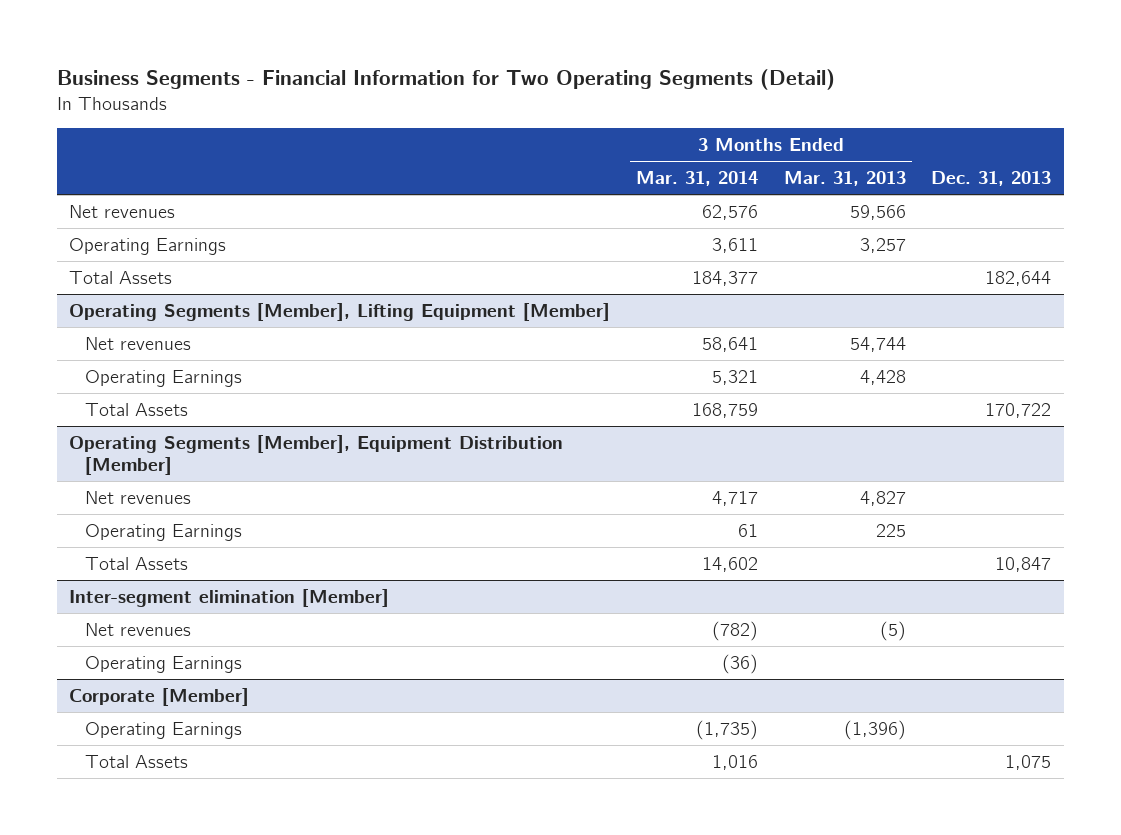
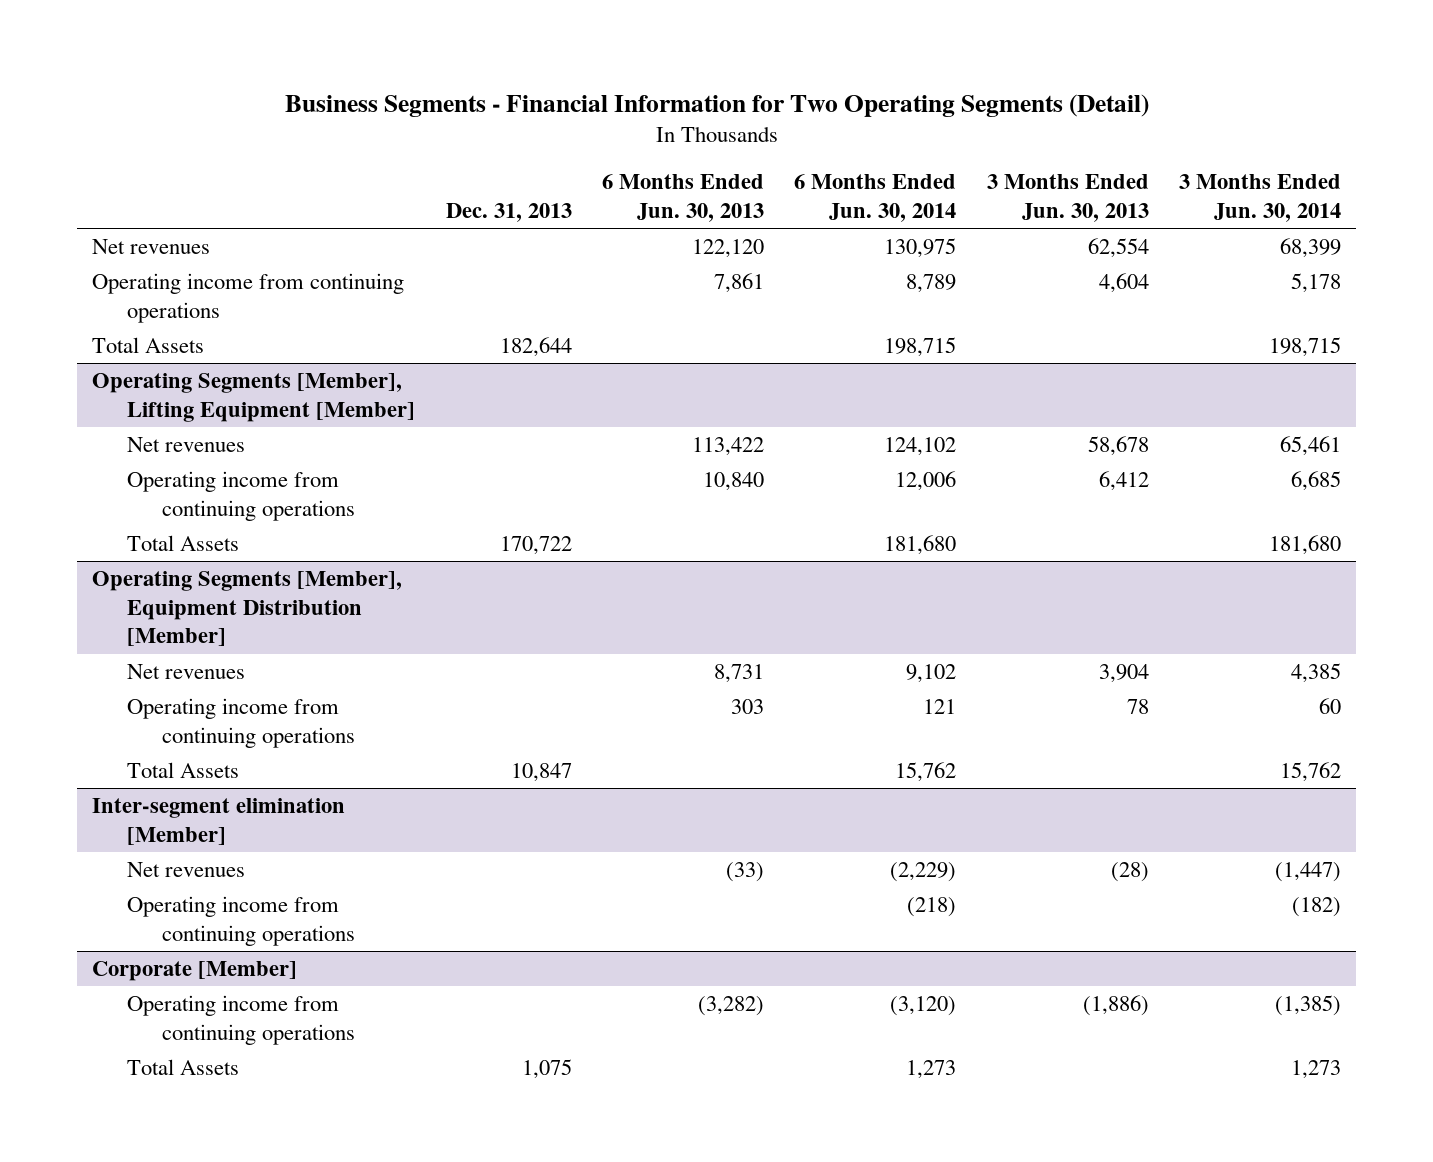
- | 3 Months Ended Mar. 31, 2014 | 3 Months Ended Mar. 31, 2013 | Dec. 31, 2013
+ | Dec. 31, 2013 | 6 Months Ended Jun. 30, 2013 | 6 Months Ended Jun. 30, 2014 | 3 Months Ended Jun. 30, 2013 | 3 Months Ended Jun. 30, 2014
- Operating Earnings | 3,611 | 3,257 |
+ Operating income from continuing operations | | 7,861 | 8,789 | 4,604 | 5,178
@ Operating Segments [Member], Lifting Equipment [Member]
- Operating Earnings | 5,321 | 4,428 |
+ Operating income from continuing operations | | 10,840 | 12,006 | 6,412 | 6,685
@ Operating Segments [Member], Equipment Distribution [Member]
- Operating Earnings | 61 | 225 |
+ Operating income from continuing operations | | 303 | 121 | 78 | 60
@ Inter-segment elimination [Member]
- Operating Earnings | (36) | |
+ Operating income from continuing operations | | | (218) | | (182)
@ Corporate [Member]
- Operating Earnings | (1,735) | (1,396) |
+ Operating income from continuing operations | | (3,282) | (3,120) | (1,886) | (1,385)

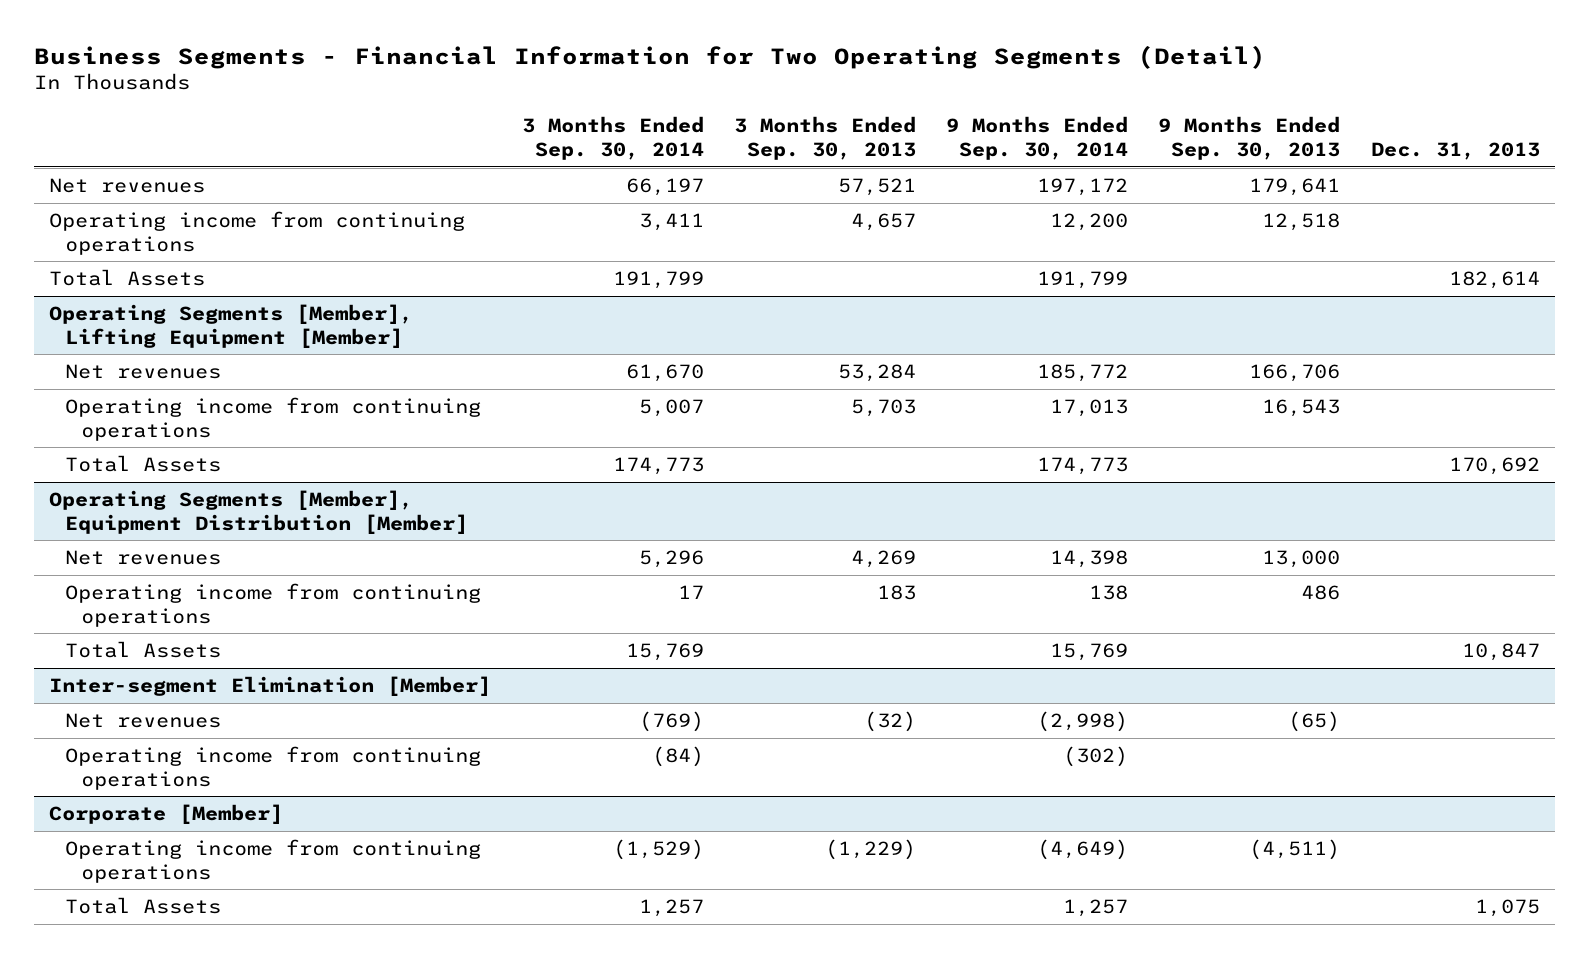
- | Dec. 31, 2013 | 6 Months Ended Jun. 30, 2013 | 6 Months Ended Jun. 30, 2014 | 3 Months Ended Jun. 30, 2013 | 3 Months Ended Jun. 30, 2014
+ | 3 Months Ended Sep. 30, 2014 | 3 Months Ended Sep. 30, 2013 | 9 Months Ended Sep. 30, 2014 | 9 Months Ended Sep. 30, 2013 | Dec. 31, 2013
- Total Assets | 182,644 | | 198,715 | | 198,715
+ Total Assets | 191,799 | | 191,799 | | 182,614
@ Operating Segments [Member], Lifting Equipment [Member]
- Total Assets | 170,722 | | 181,680 | | 181,680
+ Total Assets | 174,773 | | 174,773 | | 170,692
- Inter-segment elimination [Member]
+ Inter-segment Elimination [Member]

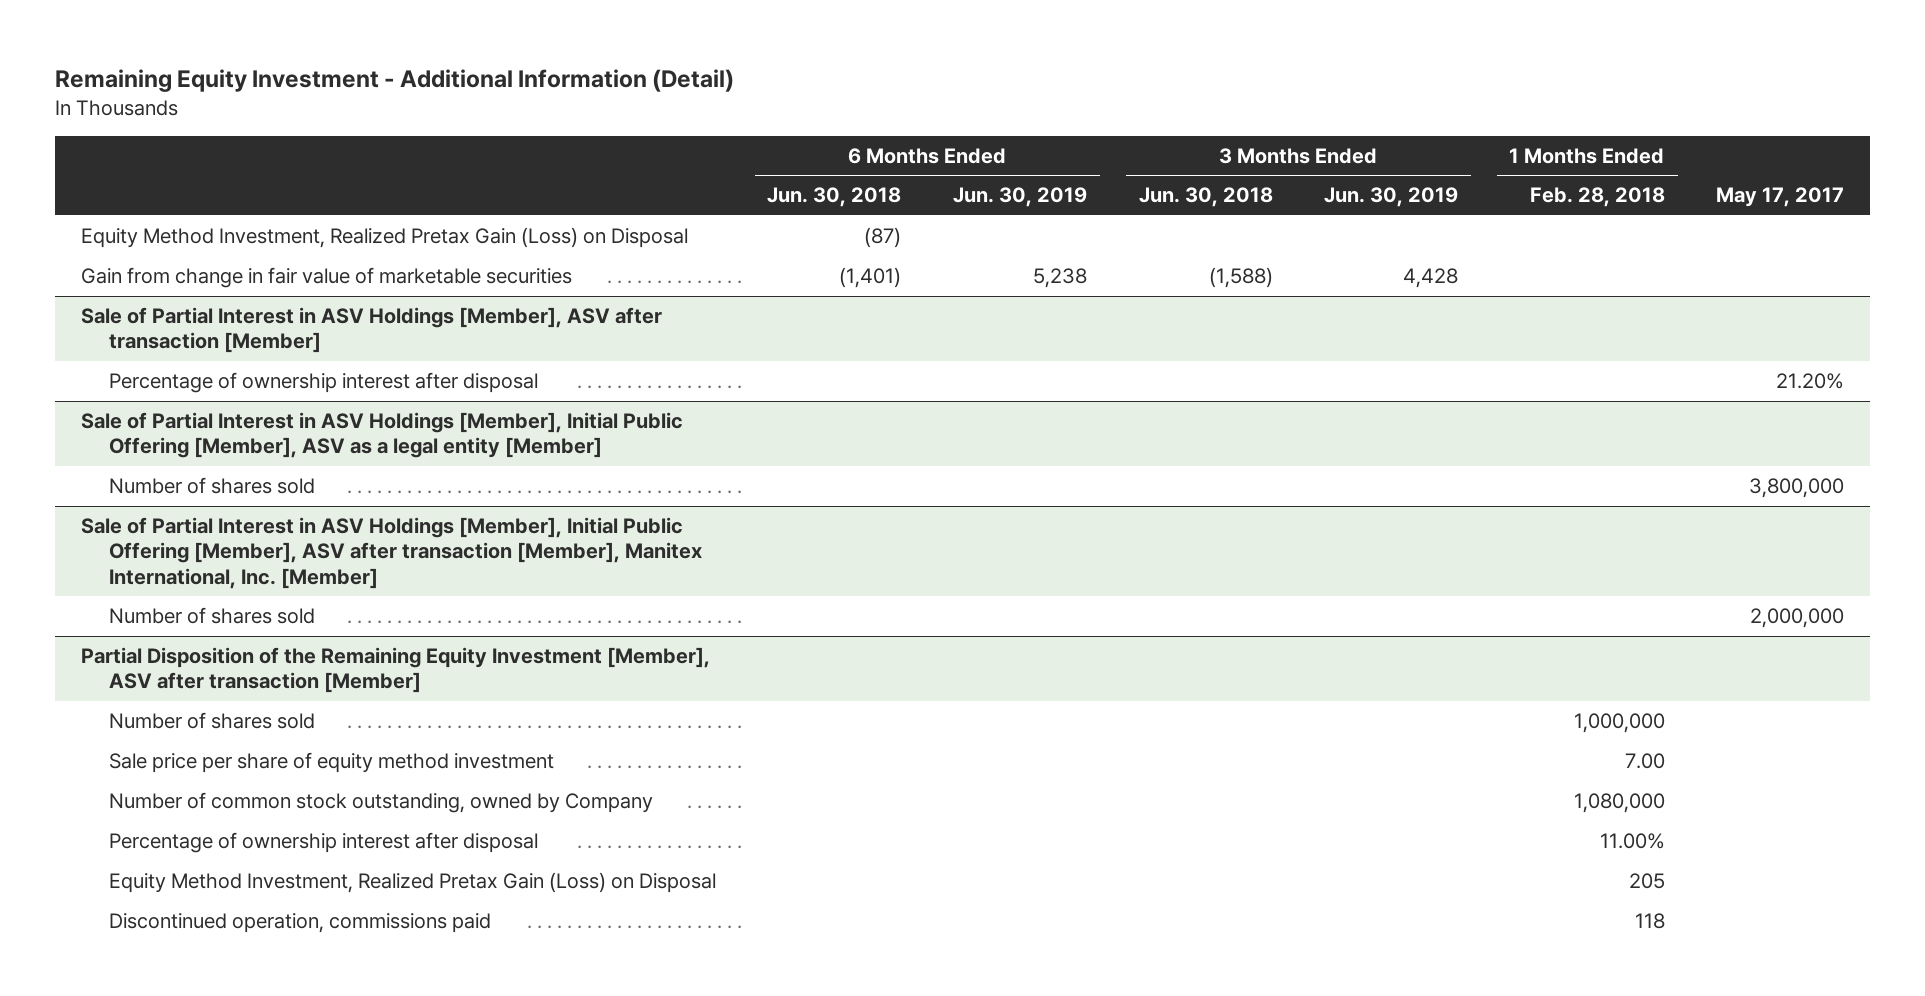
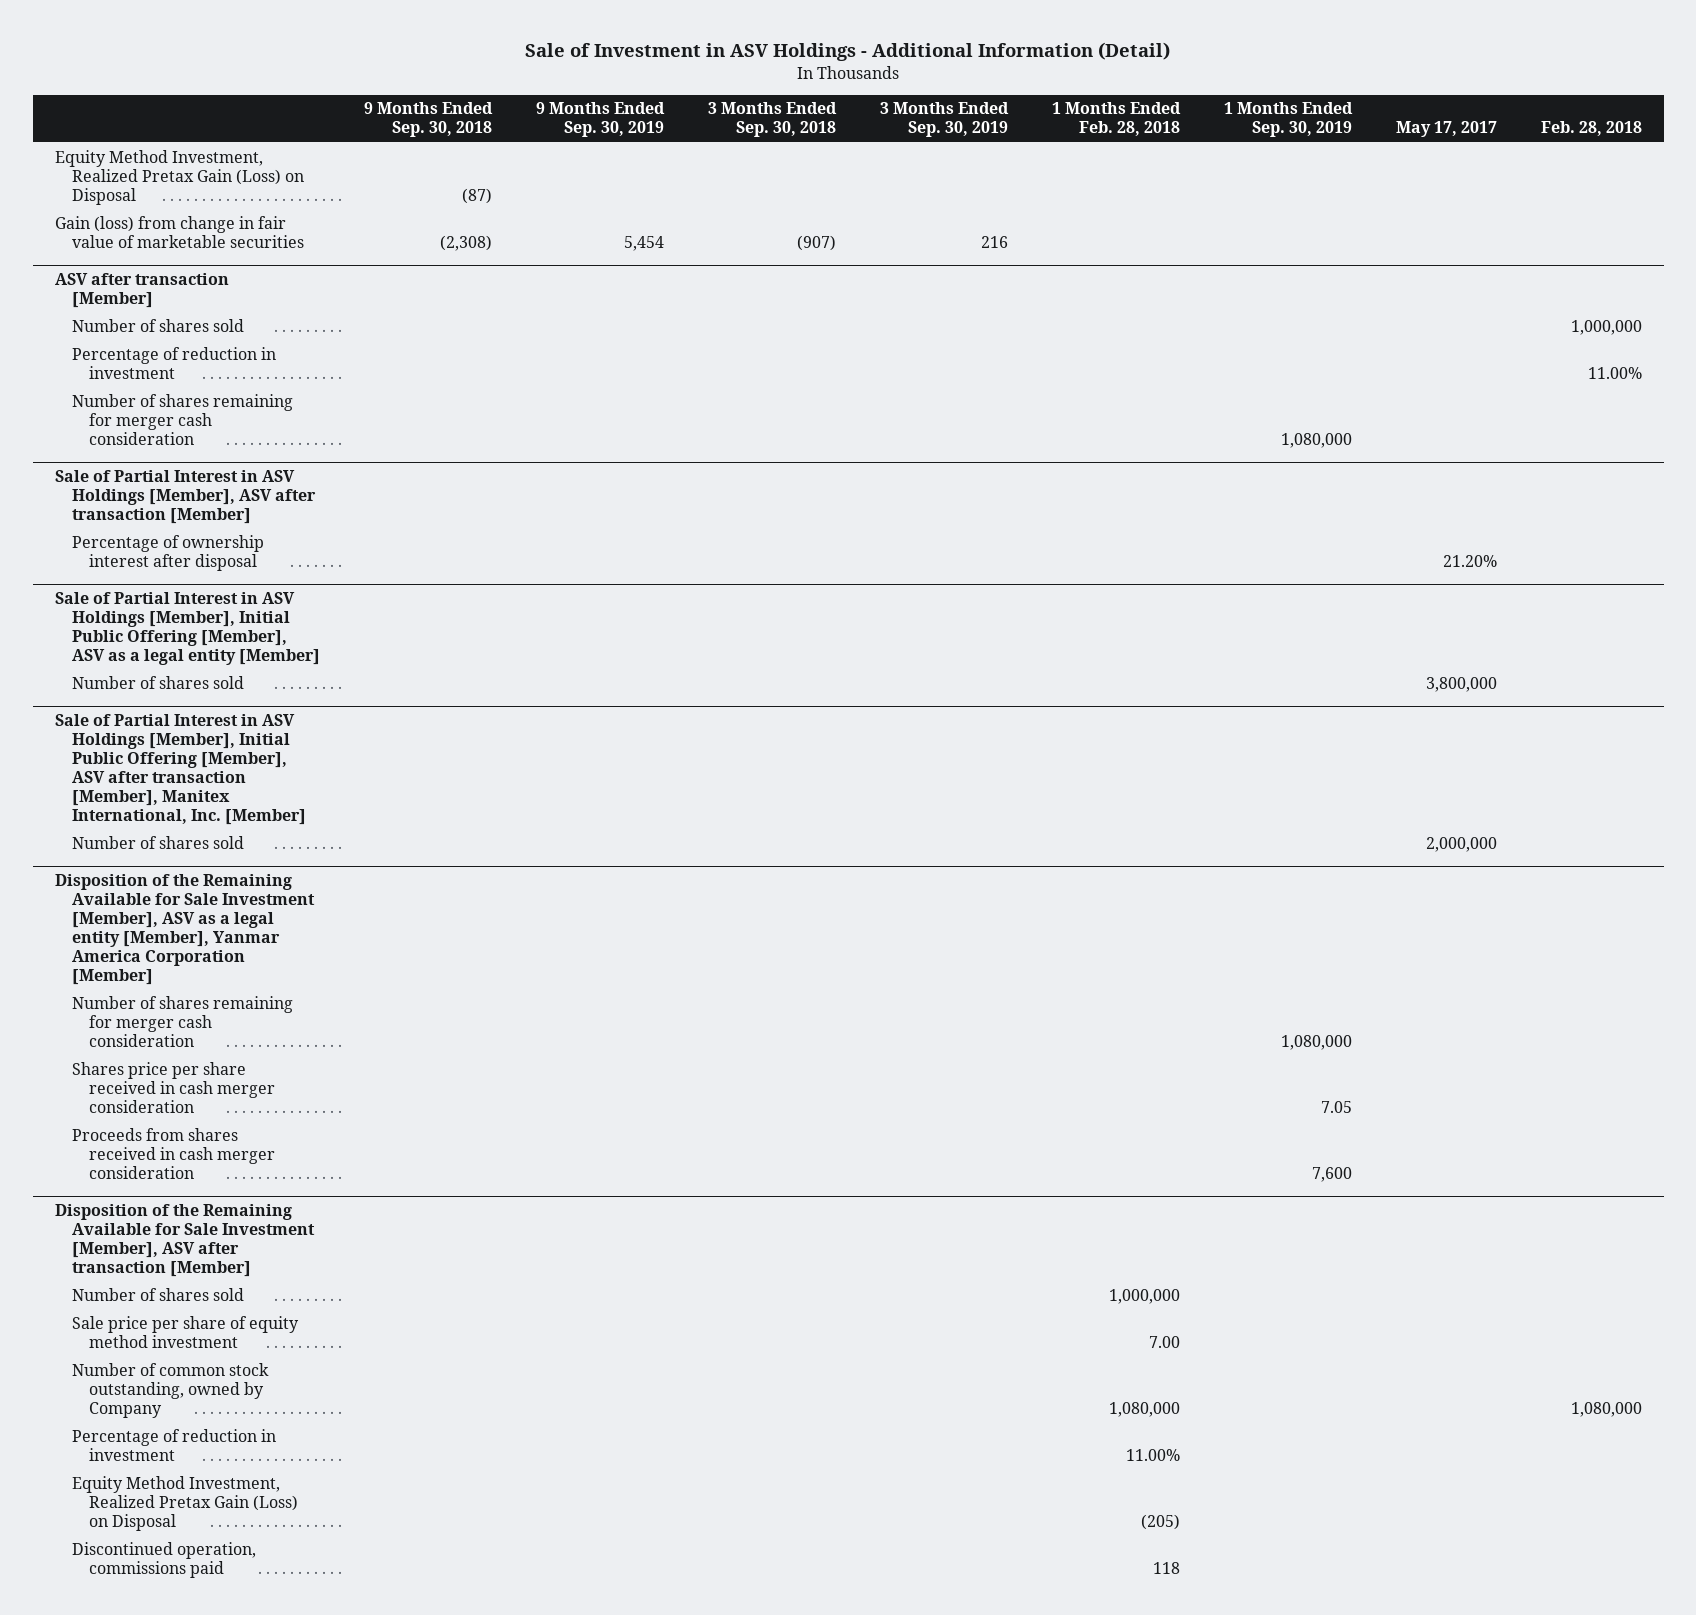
- Remaining Equity Investment - Additional Information (Detail)
+ Sale of Investment in ASV Holdings - Additional Information (Detail)
- | 6 Months Ended Jun. 30, 2018 | 6 Months Ended Jun. 30, 2019 | 3 Months Ended Jun. 30, 2018 | 3 Months Ended Jun. 30, 2019 | 1 Months Ended Feb. 28, 2018 | May 17, 2017
+ | 9 Months Ended Sep. 30, 2018 | 9 Months Ended Sep. 30, 2019 | 3 Months Ended Sep. 30, 2018 | 3 Months Ended Sep. 30, 2019 | 1 Months Ended Feb. 28, 2018 | 1 Months Ended Sep. 30, 2019 | May 17, 2017 | Feb. 28, 2018
- Gain from change in fair value of marketable securities | (1,401) | 5,238 | (1,588) | 4,428 | |
+ Gain (loss) from change in fair value of marketable securities | (2,308) | 5,454 | (907) | 216 | | | |
+ ASV after transaction [Member]
+ Number of shares sold | | | | | | | | 1,000,000
+ Percentage of reduction in investment | | | | | | | | 11.00%
+ Number of shares remaining for merger cash consideration | | | | | | 1,080,000 | |
- Partial Disposition of the Remaining Equity Investment [Member], ASV after transaction [Member]
+ Disposition of the Remaining Available for Sale Investment [Member], ASV as a legal entity [Member], Yanmar America Corporation [Member]
+ Number of shares remaining for merger cash consideration | | | | | | 1,080,000 | |
+ Shares price per share received in cash merger consideration | | | | | | 7.05 | |
+ Proceeds from shares received in cash merger consideration | | | | | | 7,600 | |
+ Disposition of the Remaining Available for Sale Investment [Member], ASV after transaction [Member]
- Percentage of ownership interest after disposal | | | | | 11.00% |
- Equity Method Investment, Realized Pretax Gain (Loss) on Disposal | | | | | 205 |
+ Percentage of reduction in investment | | | | | 11.00% | | |
+ Equity Method Investment, Realized Pretax Gain (Loss) on Disposal | | | | | (205) | | |

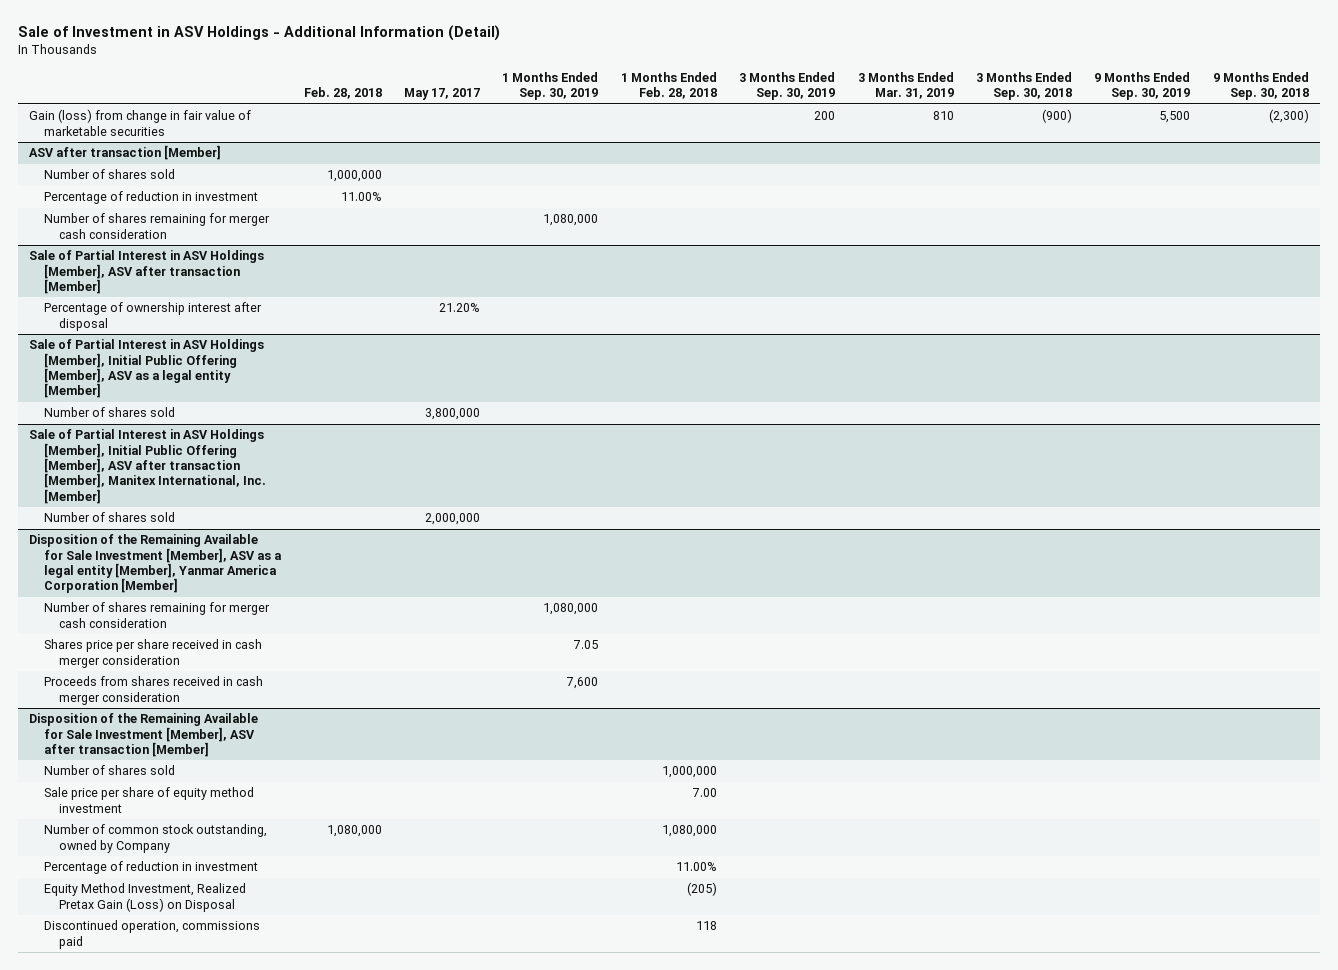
- | 9 Months Ended Sep. 30, 2018 | 9 Months Ended Sep. 30, 2019 | 3 Months Ended Sep. 30, 2018 | 3 Months Ended Sep. 30, 2019 | 1 Months Ended Feb. 28, 2018 | 1 Months Ended Sep. 30, 2019 | May 17, 2017 | Feb. 28, 2018
+ | Feb. 28, 2018 | May 17, 2017 | 1 Months Ended Sep. 30, 2019 | 1 Months Ended Feb. 28, 2018 | 3 Months Ended Sep. 30, 2019 | 3 Months Ended Mar. 31, 2019 | 3 Months Ended Sep. 30, 2018 | 9 Months Ended Sep. 30, 2019 | 9 Months Ended Sep. 30, 2018
- Equity Method Investment, Realized Pretax Gain (Loss) on Disposal | (87) | | | | | | |
- Gain (loss) from change in fair value of marketable securities | (2,308) | 5,454 | (907) | 216 | | | |
+ Gain (loss) from change in fair value of marketable securities | | | | | 200 | 810 | (900) | 5,500 | (2,300)

